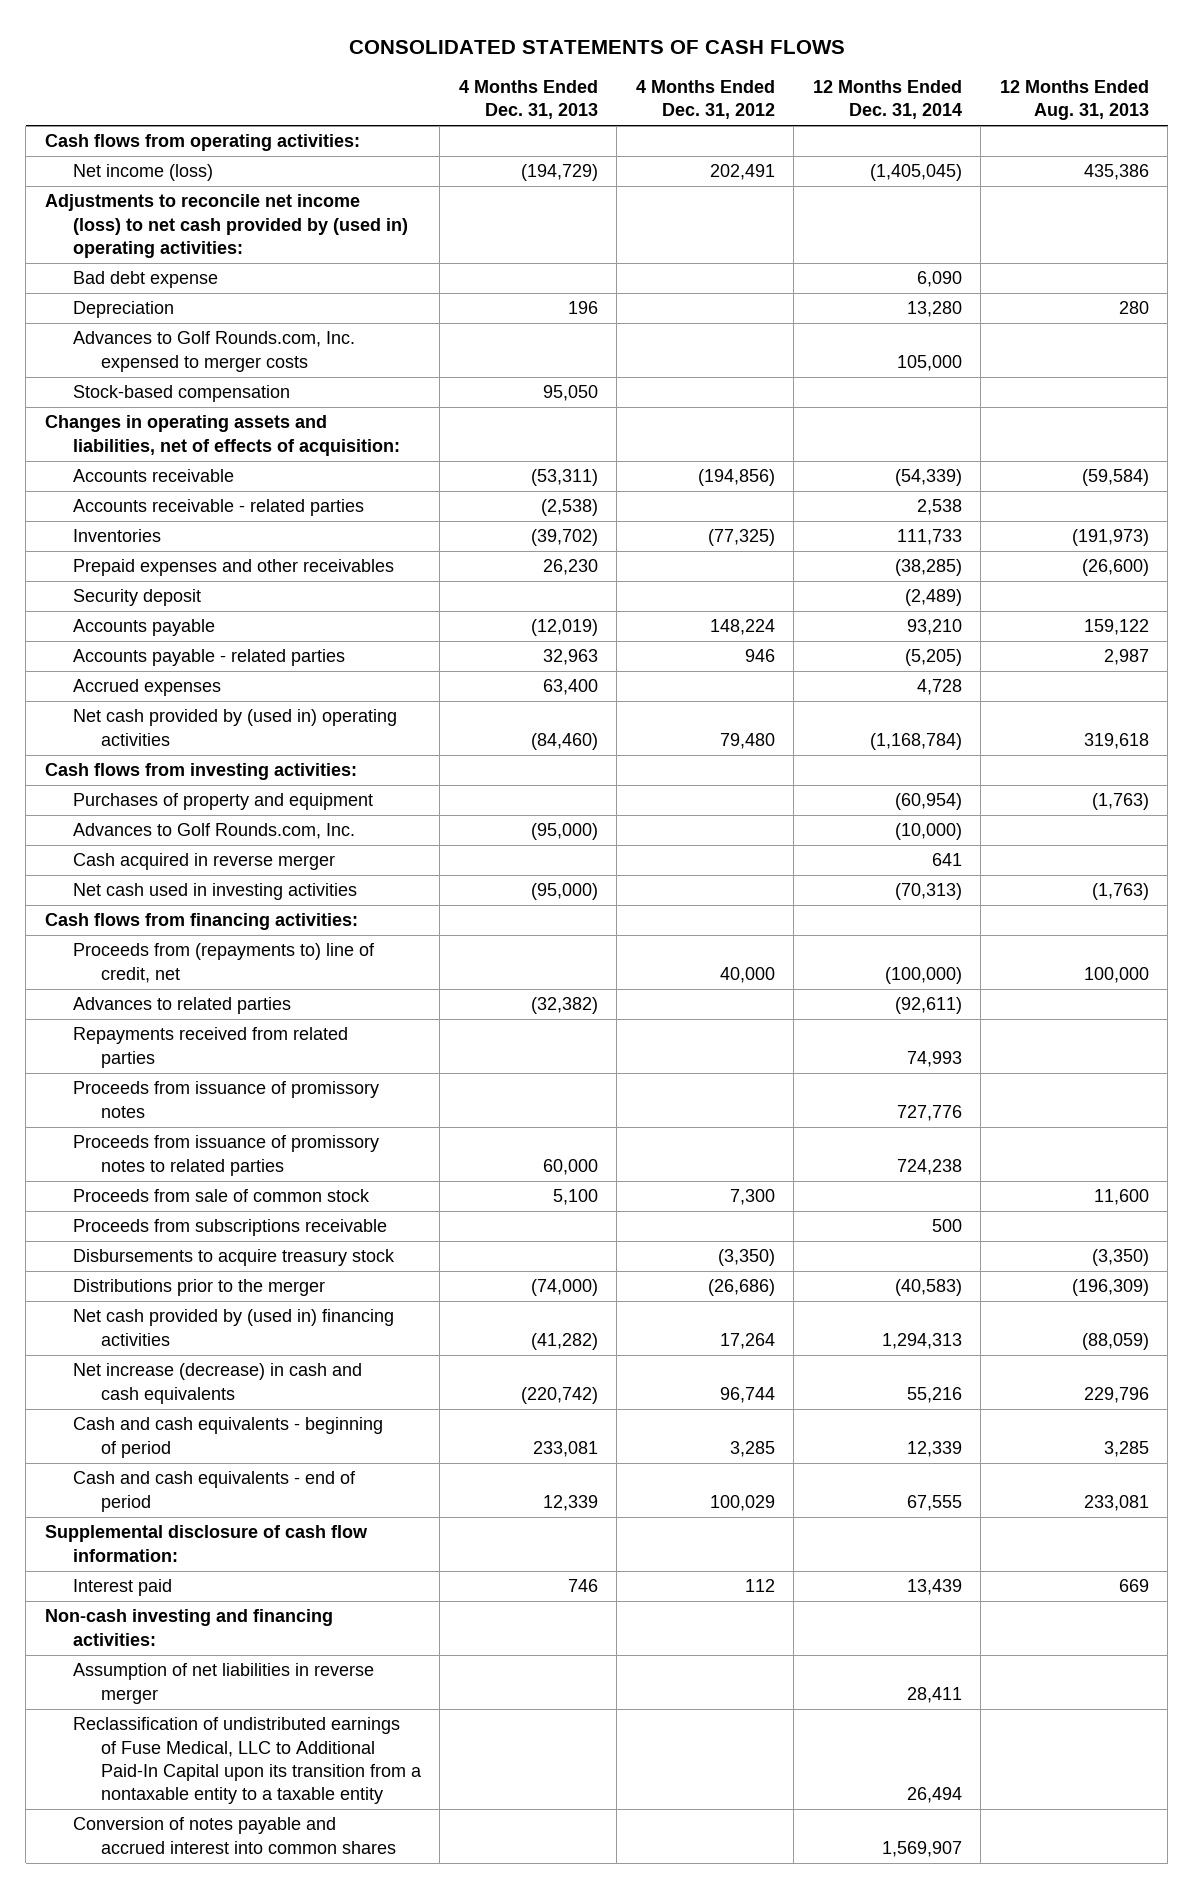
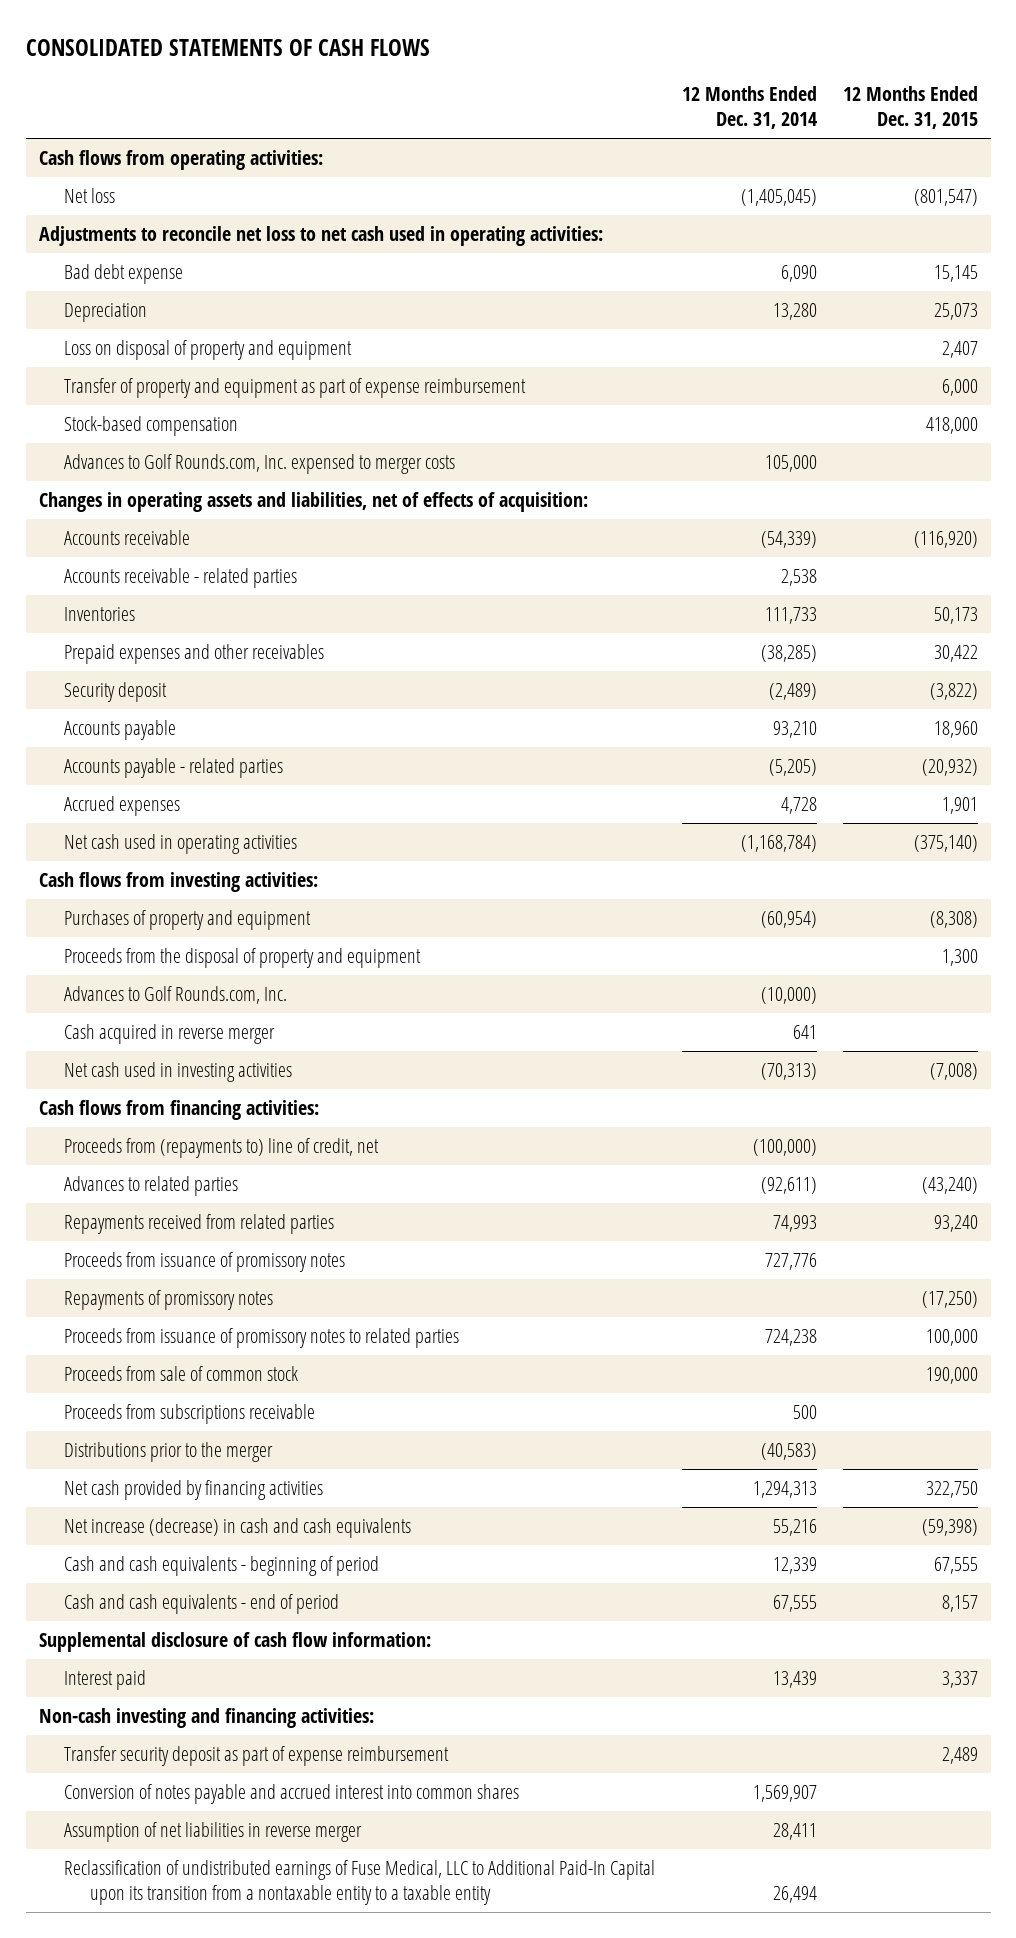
- | 4 Months Ended Dec. 31, 2013 | 4 Months Ended Dec. 31, 2012 | 12 Months Ended Dec. 31, 2014 | 12 Months Ended Aug. 31, 2013
+ | 12 Months Ended Dec. 31, 2014 | 12 Months Ended Dec. 31, 2015
- Net income (loss) | (194,729) | 202,491 | (1,405,045) | 435,386
- Adjustments to reconcile net income (loss) to net cash provided by (used in) operating activities:
+ Net loss | (1,405,045) | (801,547)
+ Adjustments to reconcile net loss to net cash used in operating activities:
+ Loss on disposal of property and equipment | | 2,407
+ Transfer of property and equipment as part of expense reimbursement | | 6,000
moved down: Advances to Golf Rounds.com, Inc. expensed to merger costs | 105,000 |
- Net cash provided by (used in) operating activities | (84,460) | 79,480 | (1,168,784) | 319,618
+ Net cash used in operating activities | (1,168,784) | (375,140)
+ Proceeds from the disposal of property and equipment | | 1,300
+ Repayments of promissory notes | | (17,250)
- Disbursements to acquire treasury stock | | (3,350) | | (3,350)
- Net cash provided by (used in) financing activities | (41,282) | 17,264 | 1,294,313 | (88,059)
+ Net cash provided by financing activities | 1,294,313 | 322,750
+ Transfer security deposit as part of expense reimbursement | | 2,489
moved up: Conversion of notes payable and accrued interest into common shares | 1,569,907 |

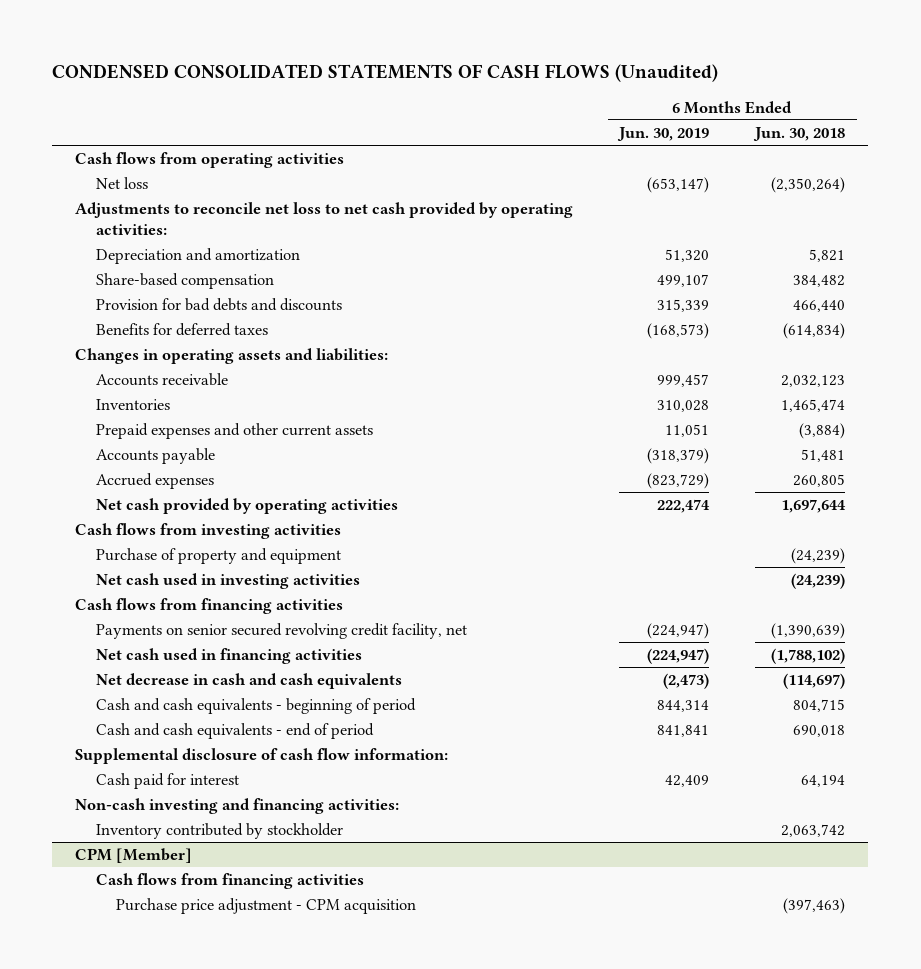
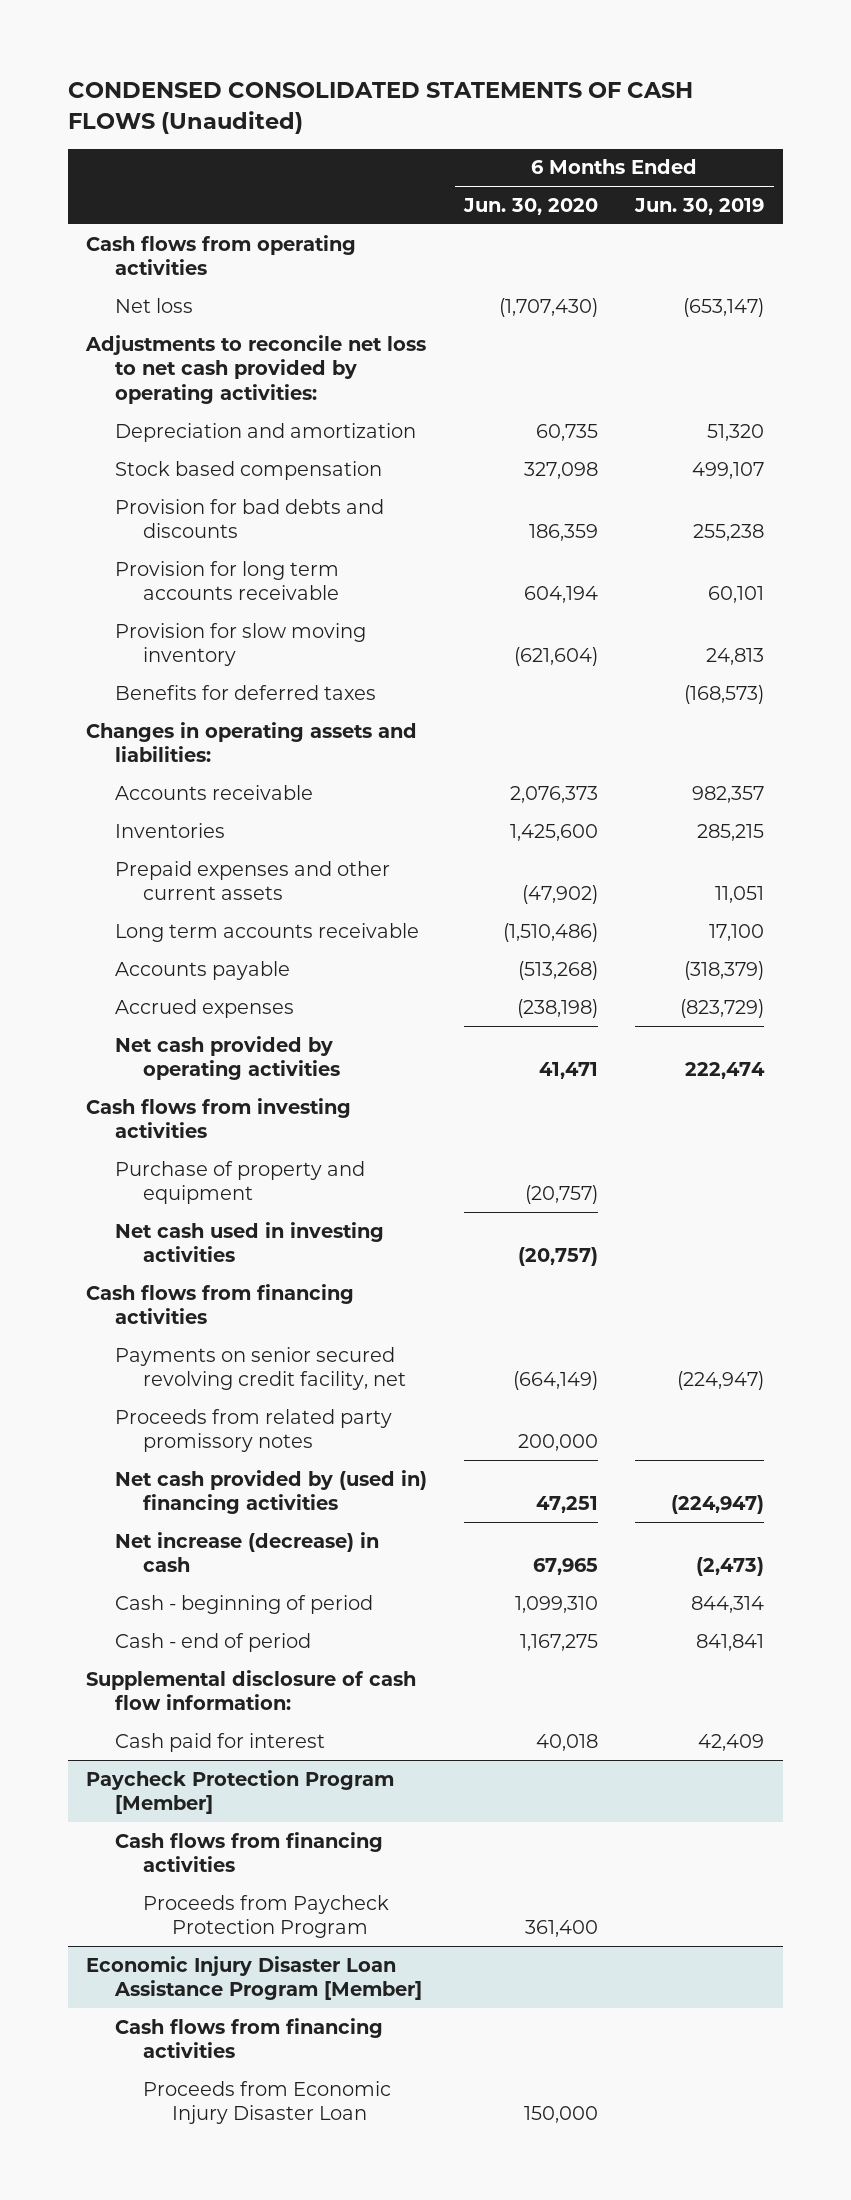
- | 6 Months Ended Jun. 30, 2019 | 6 Months Ended Jun. 30, 2018
+ | 6 Months Ended Jun. 30, 2020 | 6 Months Ended Jun. 30, 2019
- Share-based compensation | 499,107 | 384,482
- Provision for bad debts and discounts | 315,339 | 466,440
+ Stock based compensation | 327,098 | 499,107
+ Provision for bad debts and discounts | 186,359 | 255,238
+ Provision for long term accounts receivable | 604,194 | 60,101
+ Provision for slow moving inventory | (621,604) | 24,813
- Accounts receivable | 999,457 | 2,032,123
- Inventories | 310,028 | 1,465,474
+ Accounts receivable | 2,076,373 | 982,357
+ Inventories | 1,425,600 | 285,215
+ Long term accounts receivable | (1,510,486) | 17,100
- Net cash used in financing activities | (224,947) | (1,788,102)
- Net decrease in cash and cash equivalents | (2,473) | (114,697)
- Cash and cash equivalents - beginning of period | 844,314 | 804,715
- Cash and cash equivalents - end of period | 841,841 | 690,018
+ Proceeds from related party promissory notes | 200,000 |
+ Net cash provided by (used in) financing activities | 47,251 | (224,947)
+ Net increase (decrease) in cash | 67,965 | (2,473)
+ Cash - beginning of period | 1,099,310 | 844,314
+ Cash - end of period | 1,167,275 | 841,841
- Non-cash investing and financing activities:
- Inventory contributed by stockholder | | 2,063,742
- CPM [Member]
+ Paycheck Protection Program [Member]
- Purchase price adjustment - CPM acquisition | | (397,463)
+ Proceeds from Paycheck Protection Program | 361,400 |
+ Economic Injury Disaster Loan Assistance Program [Member]
+ Cash flows from financing activities
+ Proceeds from Economic Injury Disaster Loan | 150,000 |

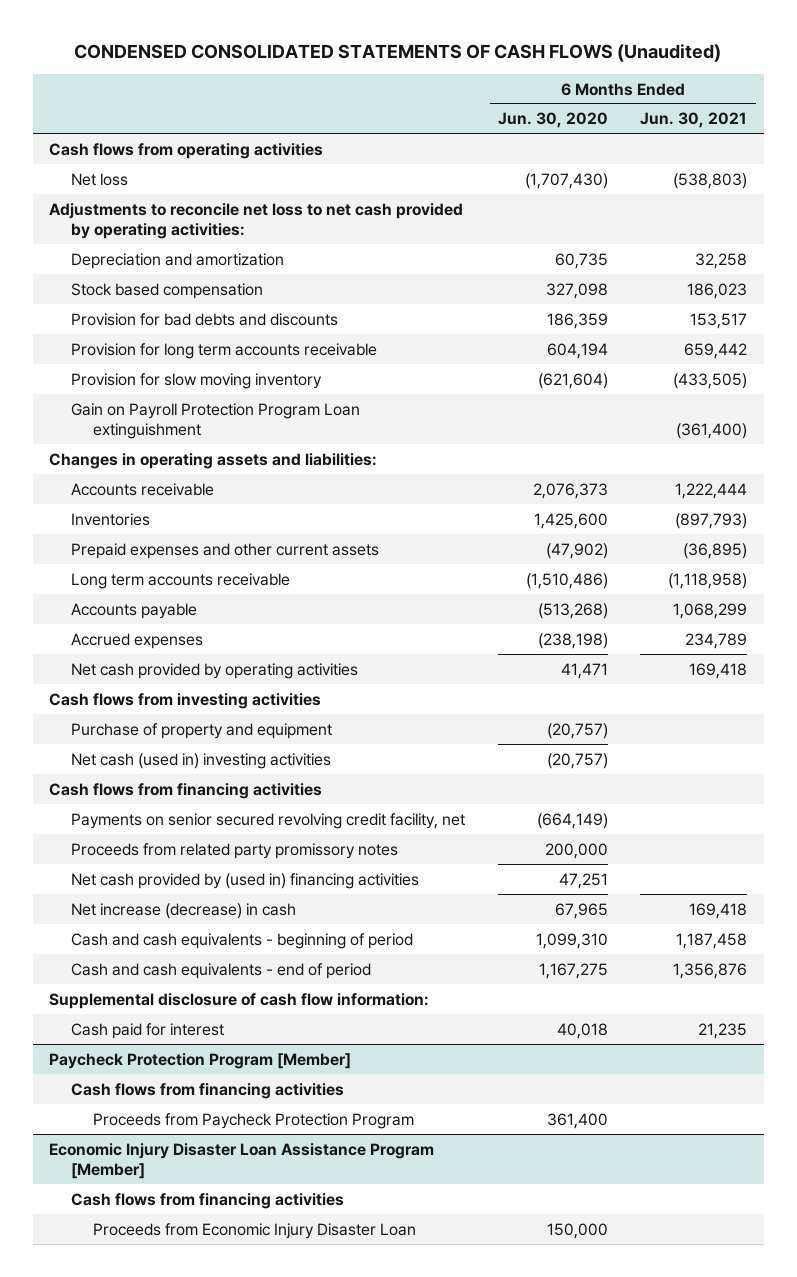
- | 6 Months Ended Jun. 30, 2020 | 6 Months Ended Jun. 30, 2019
+ | 6 Months Ended Jun. 30, 2020 | 6 Months Ended Jun. 30, 2021
- Benefits for deferred taxes | | (168,573)
+ Gain on Payroll Protection Program Loan extinguishment | | (361,400)
- Net cash used in investing activities | (20,757) |
+ Net cash (used in) investing activities | (20,757) |
- Cash - beginning of period | 1,099,310 | 844,314
- Cash - end of period | 1,167,275 | 841,841
+ Cash and cash equivalents - beginning of period | 1,099,310 | 1,187,458
+ Cash and cash equivalents - end of period | 1,167,275 | 1,356,876

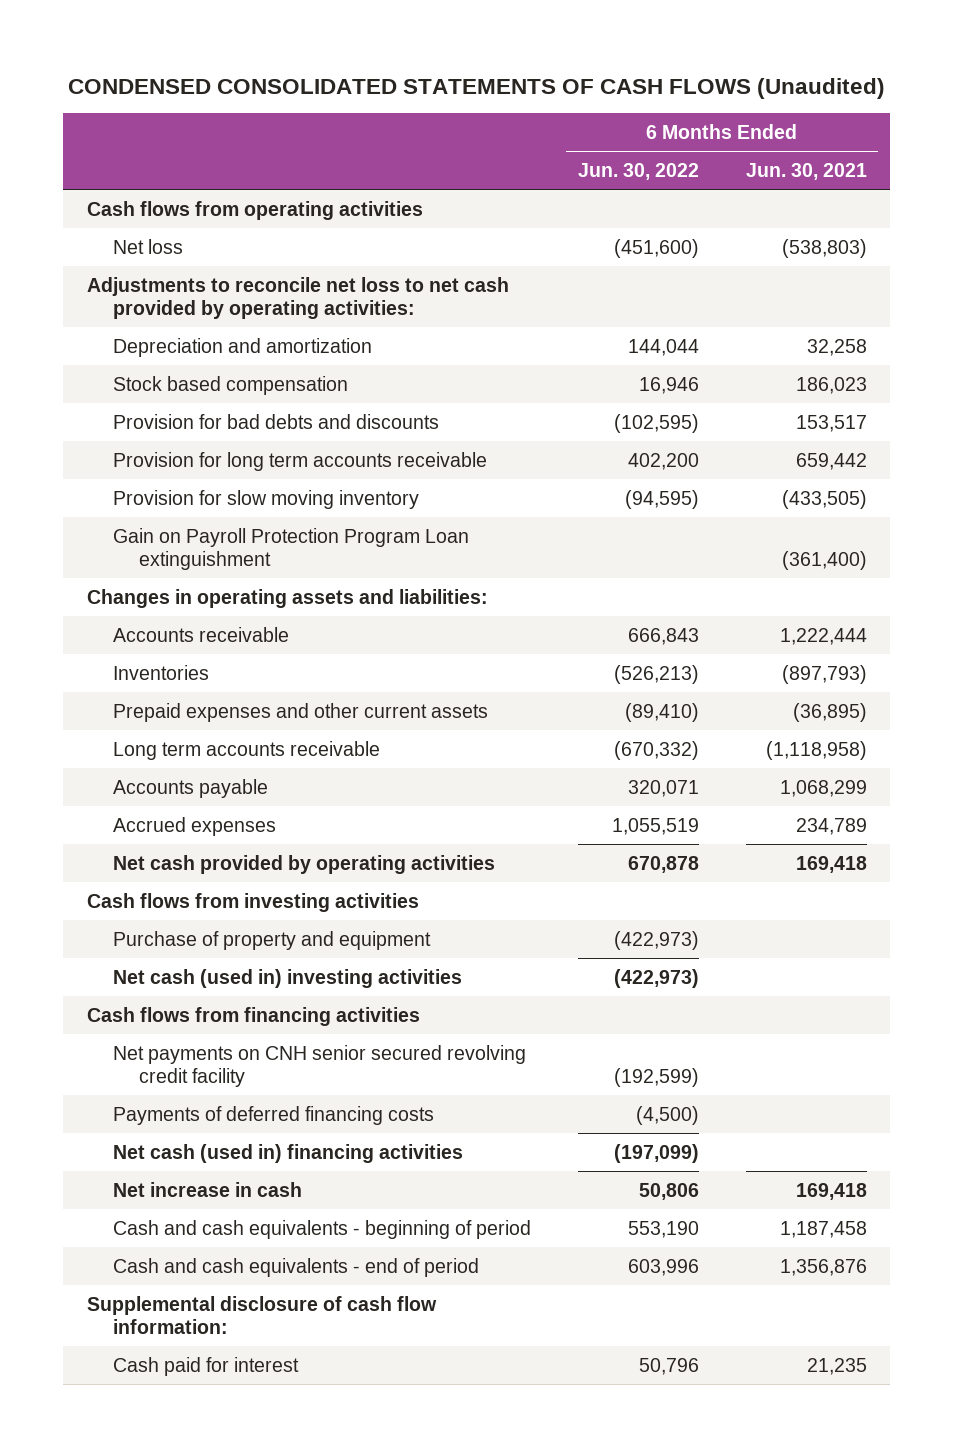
- | 6 Months Ended Jun. 30, 2020 | 6 Months Ended Jun. 30, 2021
+ | 6 Months Ended Jun. 30, 2022 | 6 Months Ended Jun. 30, 2021
- Payments on senior secured revolving credit facility, net | (664,149) |
- Proceeds from related party promissory notes | 200,000 |
- Net cash provided by (used in) financing activities | 47,251 |
- Net increase (decrease) in cash | 67,965 | 169,418
+ Net payments on CNH senior secured revolving credit facility | (192,599) |
+ Payments of deferred financing costs | (4,500) |
+ Net cash (used in) financing activities | (197,099) |
+ Net increase in cash | 50,806 | 169,418
- Paycheck Protection Program [Member]
- Cash flows from financing activities
- Proceeds from Paycheck Protection Program | 361,400 |
- Economic Injury Disaster Loan Assistance Program [Member]
- Cash flows from financing activities
- Proceeds from Economic Injury Disaster Loan | 150,000 |

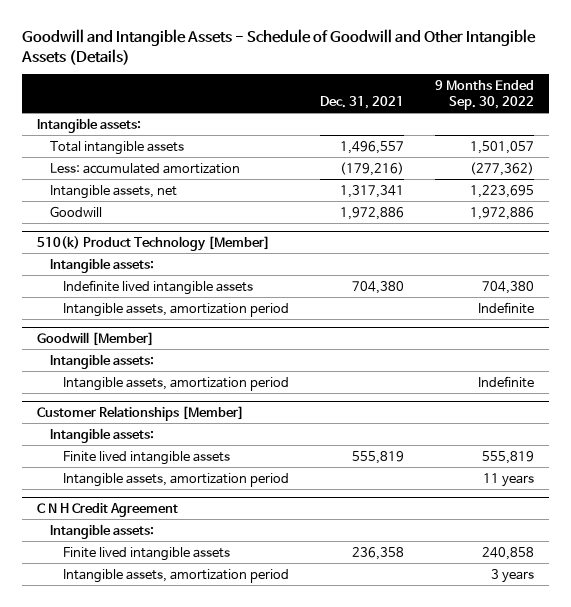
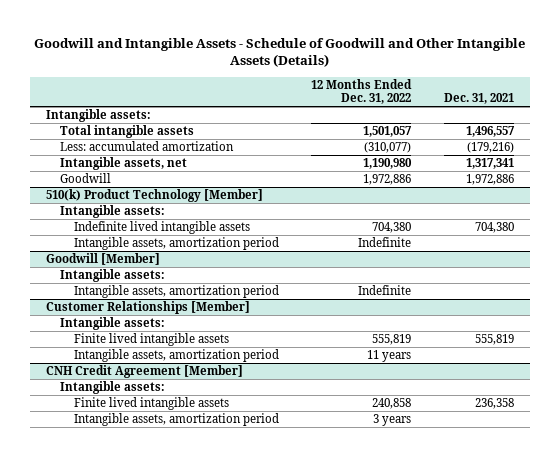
- | Dec. 31, 2021 | 9 Months Ended Sep. 30, 2022
+ | 12 Months Ended Dec. 31, 2022 | Dec. 31, 2021
- C N H Credit Agreement
+ CNH Credit Agreement [Member]

